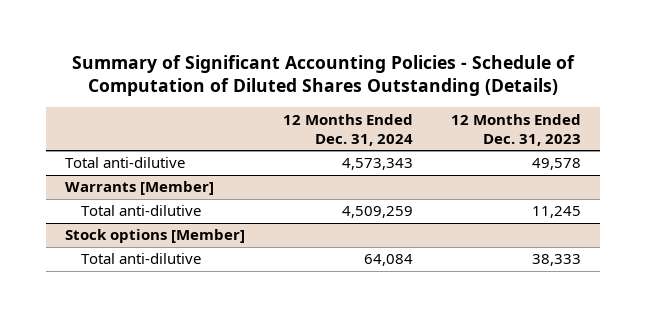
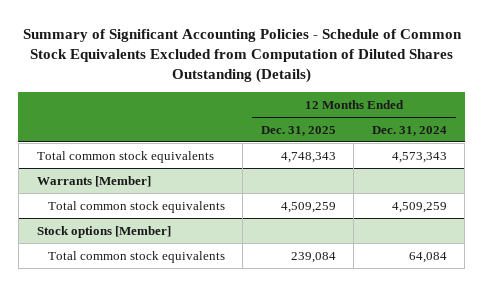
- Summary of Significant Accounting Policies - Schedule of Computation of Diluted Shares Outstanding (Details)
+ Summary of Significant Accounting Policies - Schedule of Common Stock Equivalents Excluded from Computation of Diluted Shares Outstanding (Details)
- | 12 Months Ended Dec. 31, 2024 | 12 Months Ended Dec. 31, 2023
+ | 12 Months Ended Dec. 31, 2025 | 12 Months Ended Dec. 31, 2024
- Total anti-dilutive | 4,573,343 | 49,578
+ Total common stock equivalents | 4,748,343 | 4,573,343
@ Warrants [Member]
- Total anti-dilutive | 4,509,259 | 11,245
+ Total common stock equivalents | 4,509,259 | 4,509,259
@ Stock options [Member]
- Total anti-dilutive | 64,084 | 38,333
+ Total common stock equivalents | 239,084 | 64,084

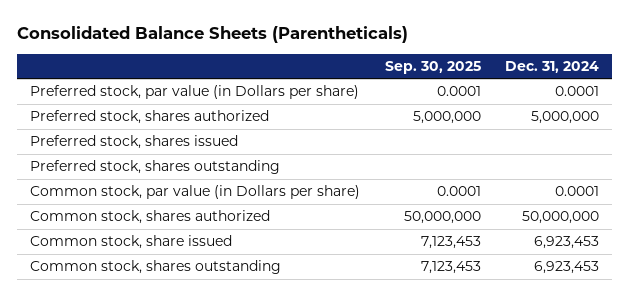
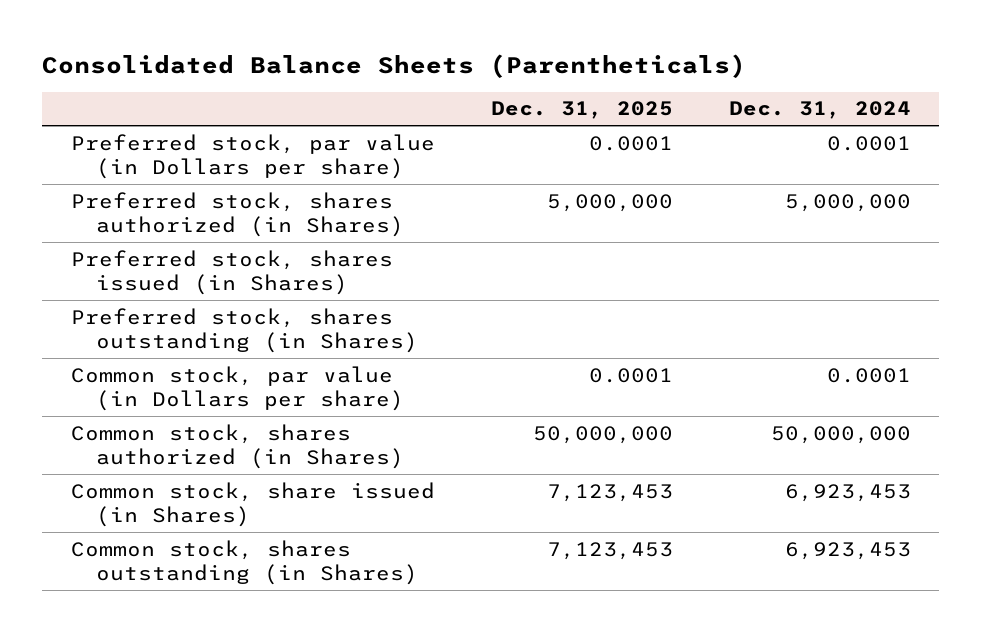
- | Sep. 30, 2025 | Dec. 31, 2024
+ | Dec. 31, 2025 | Dec. 31, 2024
- Preferred stock, shares authorized | 5,000,000 | 5,000,000
- Preferred stock, shares issued
- Preferred stock, shares outstanding
+ Preferred stock, shares authorized (in Shares) | 5,000,000 | 5,000,000
+ Preferred stock, shares issued (in Shares)
+ Preferred stock, shares outstanding (in Shares)
- Common stock, shares authorized | 50,000,000 | 50,000,000
- Common stock, share issued | 7,123,453 | 6,923,453
- Common stock, shares outstanding | 7,123,453 | 6,923,453
+ Common stock, shares authorized (in Shares) | 50,000,000 | 50,000,000
+ Common stock, share issued (in Shares) | 7,123,453 | 6,923,453
+ Common stock, shares outstanding (in Shares) | 7,123,453 | 6,923,453

